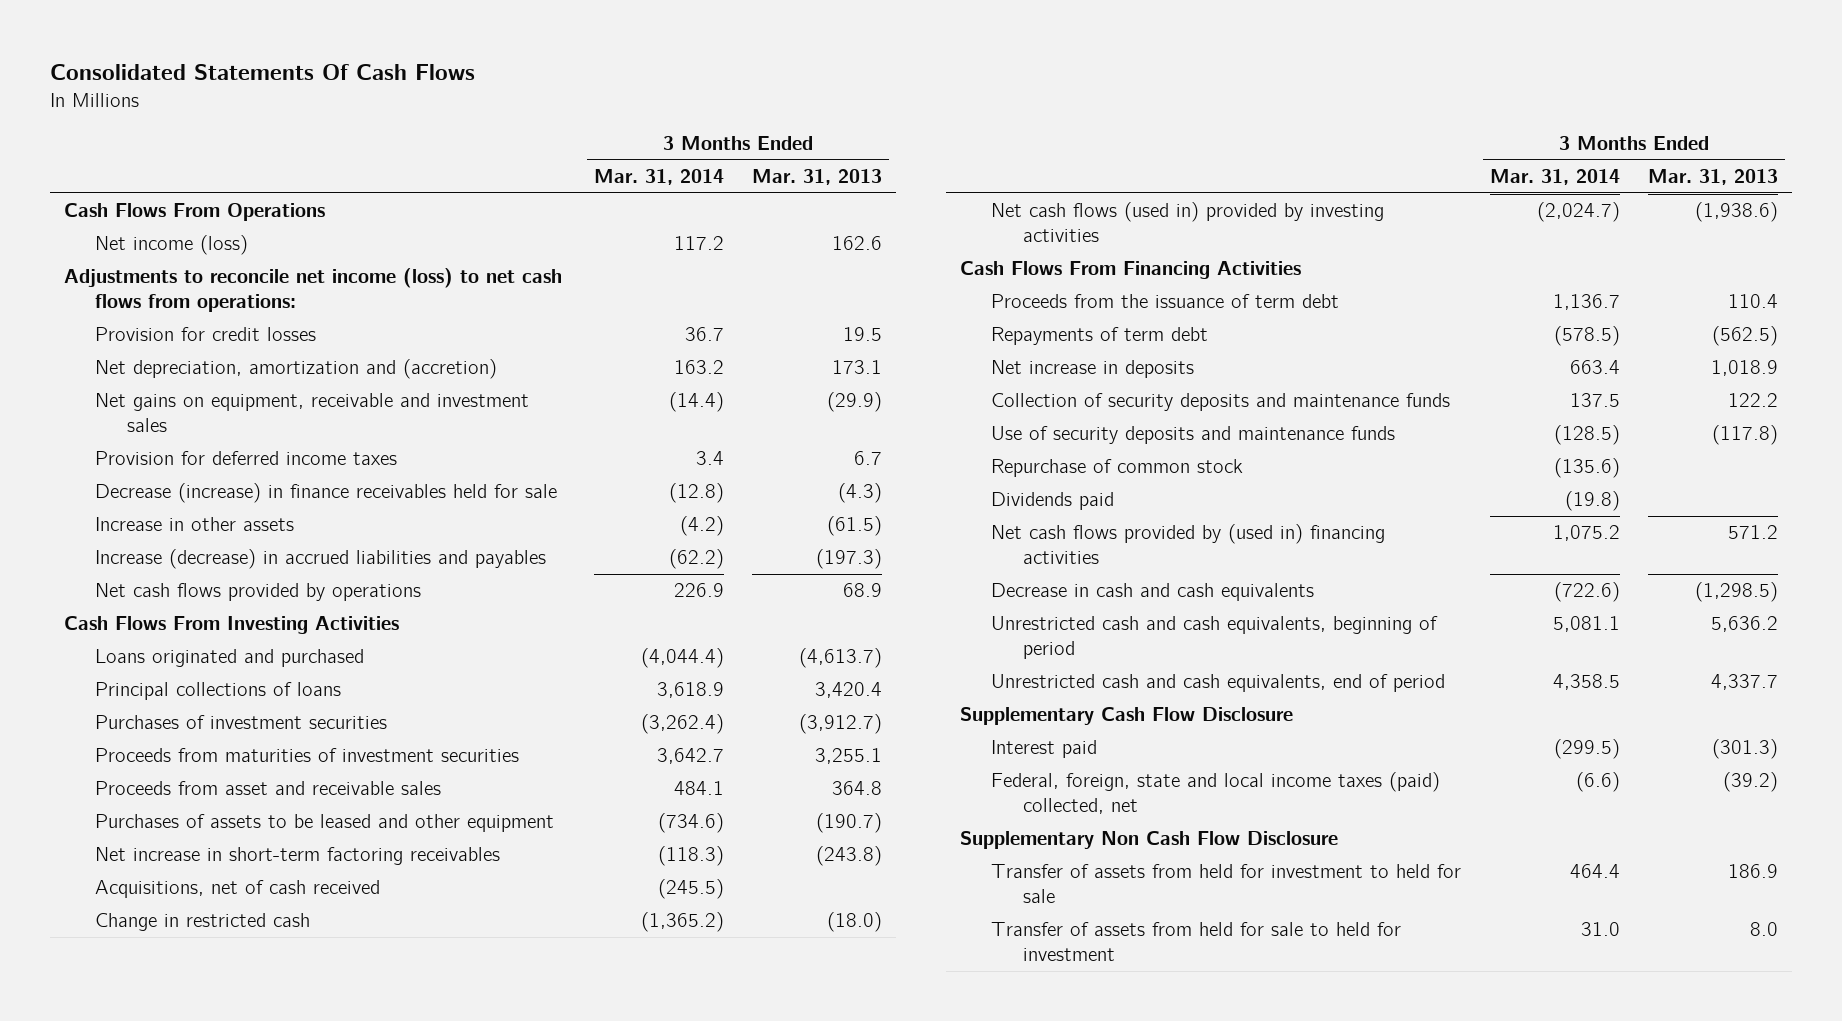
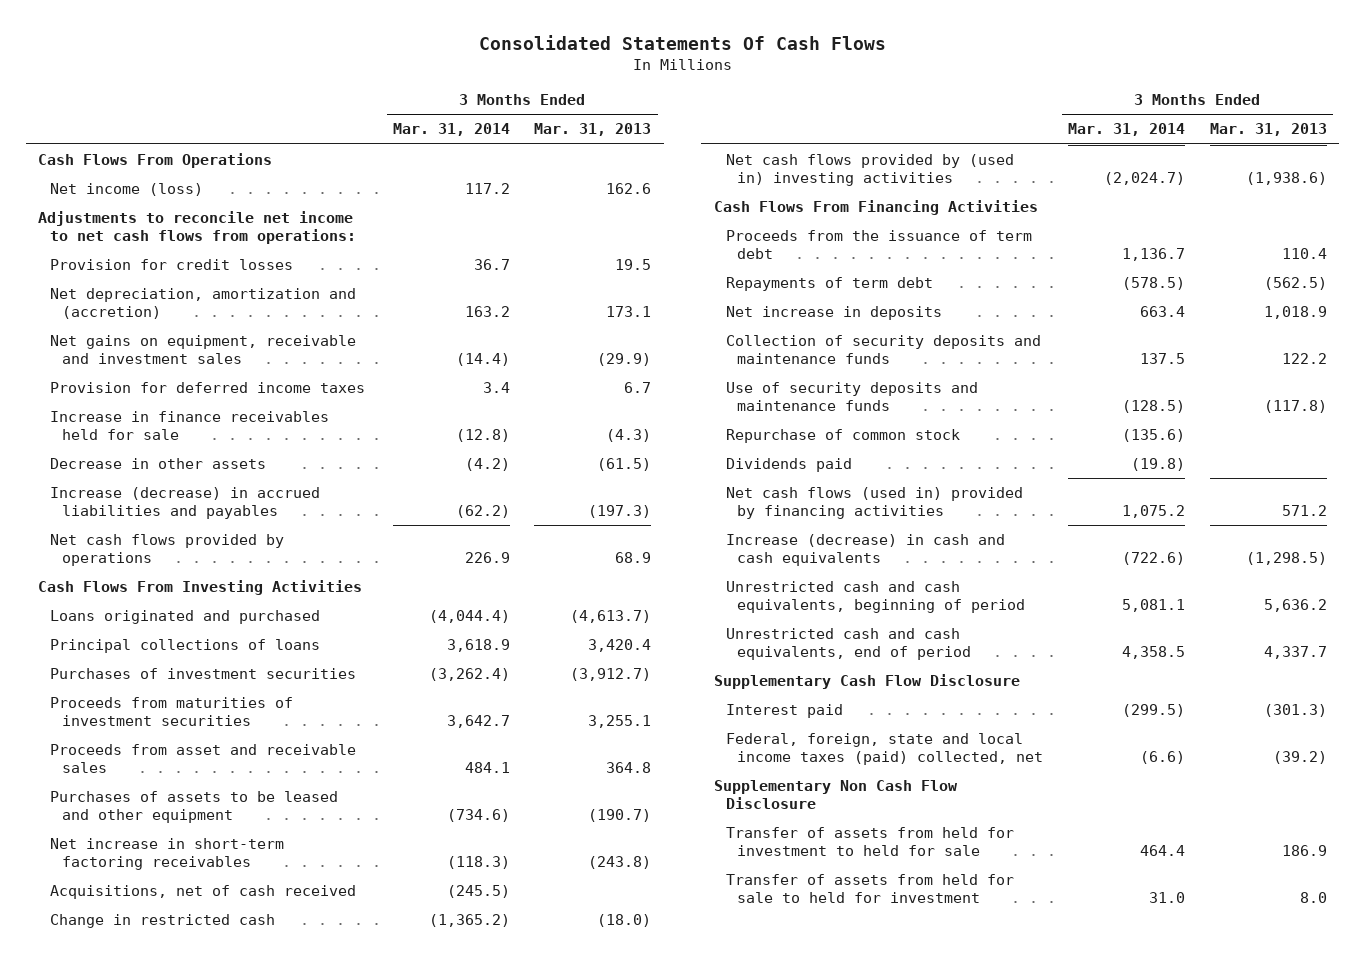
- Adjustments to reconcile net income (loss) to net cash flows from operations:
+ Adjustments to reconcile net income to net cash flows from operations:
- Decrease (increase) in finance receivables held for sale | (12.8) | (4.3)
- Increase in other assets | (4.2) | (61.5)
+ Increase in finance receivables held for sale | (12.8) | (4.3)
+ Decrease in other assets | (4.2) | (61.5)
- Net cash flows (used in) provided by investing activities | (2,024.7) | (1,938.6)
+ Net cash flows provided by (used in) investing activities | (2,024.7) | (1,938.6)
- Net cash flows provided by (used in) financing activities | 1,075.2 | 571.2
- Decrease in cash and cash equivalents | (722.6) | (1,298.5)
+ Net cash flows (used in) provided by financing activities | 1,075.2 | 571.2
+ Increase (decrease) in cash and cash equivalents | (722.6) | (1,298.5)

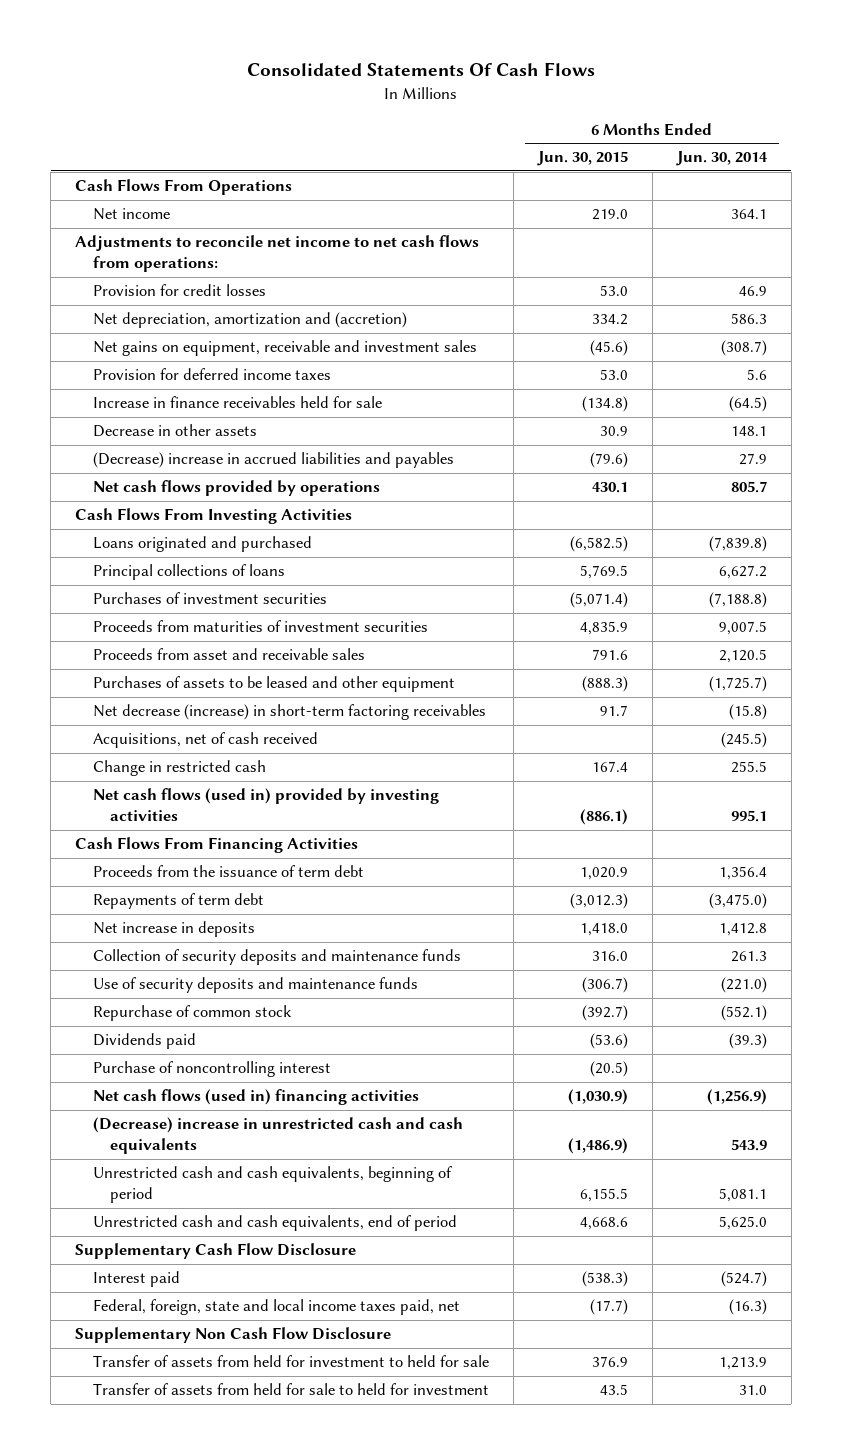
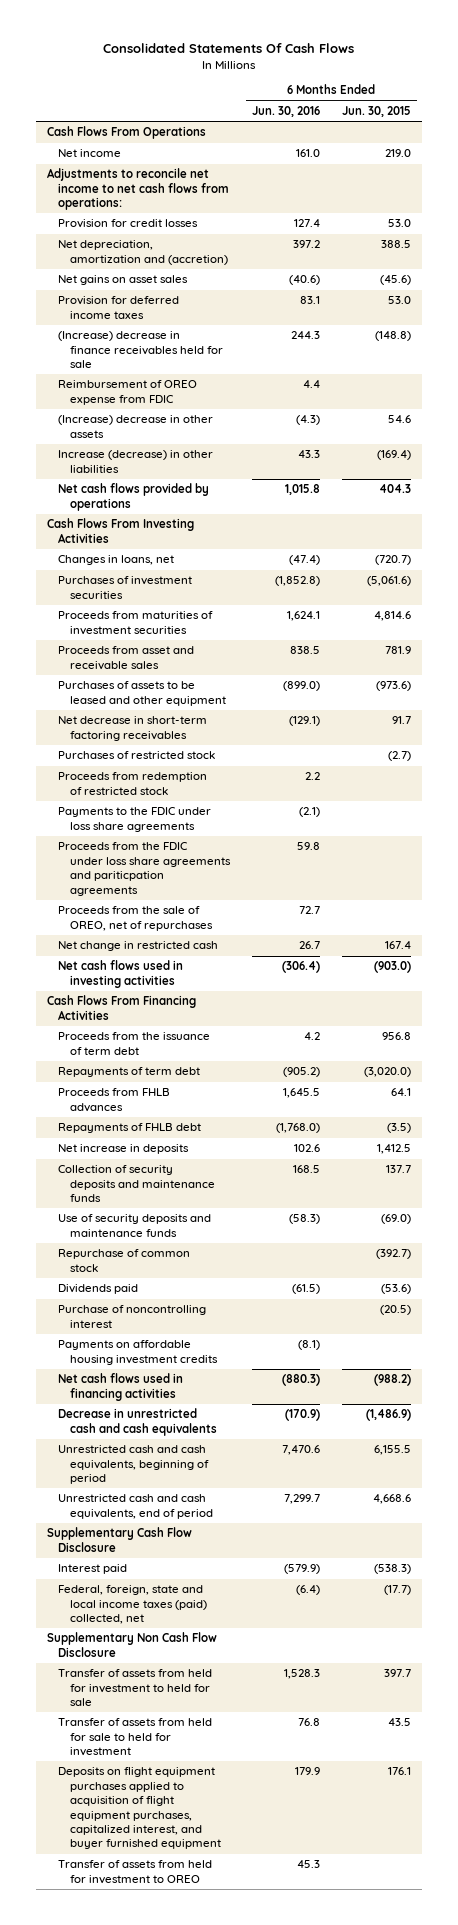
- | 6 Months Ended Jun. 30, 2015 | 6 Months Ended Jun. 30, 2014
+ | 6 Months Ended Jun. 30, 2016 | 6 Months Ended Jun. 30, 2015
- Net depreciation, amortization and (accretion) | 334.2 | 586.3
- Net gains on equipment, receivable and investment sales | (45.6) | (308.7)
+ Net depreciation, amortization and (accretion) | 397.2 | 388.5
+ Net gains on asset sales | (40.6) | (45.6)
- Increase in finance receivables held for sale | (134.8) | (64.5)
- Decrease in other assets | 30.9 | 148.1
- (Decrease) increase in accrued liabilities and payables | (79.6) | 27.9
- Net cash flows provided by operations | 430.1 | 805.7
+ (Increase) decrease in finance receivables held for sale | 244.3 | (148.8)
+ Reimbursement of OREO expense from FDIC | 4.4 |
+ (Increase) decrease in other assets | (4.3) | 54.6
+ Increase (decrease) in other liabilities | 43.3 | (169.4)
+ Net cash flows provided by operations | 1,015.8 | 404.3
- Loans originated and purchased | (6,582.5) | (7,839.8)
- Principal collections of loans | 5,769.5 | 6,627.2
- Purchases of investment securities | (5,071.4) | (7,188.8)
- Proceeds from maturities of investment securities | 4,835.9 | 9,007.5
- Proceeds from asset and receivable sales | 791.6 | 2,120.5
- Purchases of assets to be leased and other equipment | (888.3) | (1,725.7)
- Net decrease (increase) in short-term factoring receivables | 91.7 | (15.8)
- Acquisitions, net of cash received | | (245.5)
- Change in restricted cash | 167.4 | 255.5
- Net cash flows (used in) provided by investing activities | (886.1) | 995.1
+ Changes in loans, net | (47.4) | (720.7)
+ Purchases of investment securities | (1,852.8) | (5,061.6)
+ Proceeds from maturities of investment securities | 1,624.1 | 4,814.6
+ Proceeds from asset and receivable sales | 838.5 | 781.9
+ Purchases of assets to be leased and other equipment | (899.0) | (973.6)
+ Net decrease in short-term factoring receivables | (129.1) | 91.7
+ Purchases of restricted stock | | (2.7)
+ Proceeds from redemption of restricted stock | 2.2 |
+ Payments to the FDIC under loss share agreements | (2.1) |
+ Proceeds from the FDIC under loss share agreements and pariticpation agreements | 59.8 |
+ Proceeds from the sale of OREO, net of repurchases | 72.7 |
+ Net change in restricted cash | 26.7 | 167.4
+ Net cash flows used in investing activities | (306.4) | (903.0)
- Proceeds from the issuance of term debt | 1,020.9 | 1,356.4
- Repayments of term debt | (3,012.3) | (3,475.0)
- Net increase in deposits | 1,418.0 | 1,412.8
- Collection of security deposits and maintenance funds | 316.0 | 261.3
- Use of security deposits and maintenance funds | (306.7) | (221.0)
+ Proceeds from the issuance of term debt | 4.2 | 956.8
+ Repayments of term debt | (905.2) | (3,020.0)
+ Proceeds from FHLB advances | 1,645.5 | 64.1
+ Repayments of FHLB debt | (1,768.0) | (3.5)
+ Net increase in deposits | 102.6 | 1,412.5
+ Collection of security deposits and maintenance funds | 168.5 | 137.7
+ Use of security deposits and maintenance funds | (58.3) | (69.0)
- Net cash flows (used in) financing activities | (1,030.9) | (1,256.9)
- (Decrease) increase in unrestricted cash and cash equivalents | (1,486.9) | 543.9
+ Payments on affordable housing investment credits | (8.1) |
+ Net cash flows used in financing activities | (880.3) | (988.2)
+ Decrease in unrestricted cash and cash equivalents | (170.9) | (1,486.9)
- Federal, foreign, state and local income taxes paid, net | (17.7) | (16.3)
+ Federal, foreign, state and local income taxes (paid) collected, net | (6.4) | (17.7)
- Transfer of assets from held for investment to held for sale | 376.9 | 1,213.9
+ Transfer of assets from held for investment to held for sale | 1,528.3 | 397.7
+ Deposits on flight equipment purchases applied to acquisition of flight equipment purchases, capitalized interest, and buyer furnished equipment | 179.9 | 176.1
+ Transfer of assets from held for investment to OREO | 45.3 |

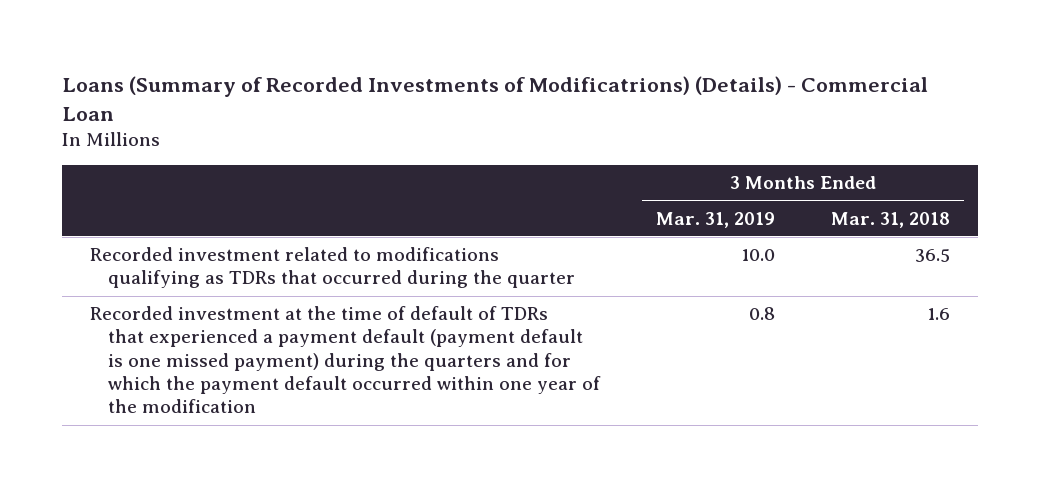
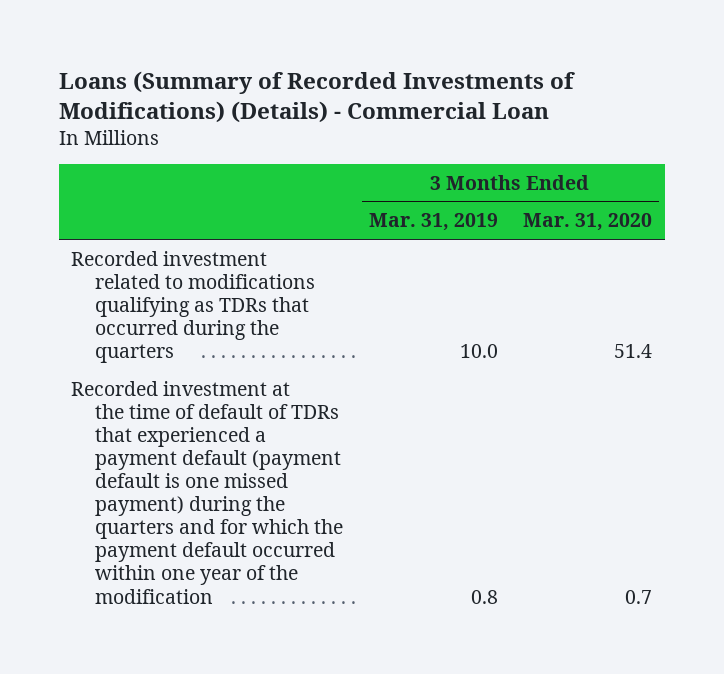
- Loans (Summary of Recorded Investments of Modificatrions) (Details) - Commercial Loan
+ Loans (Summary of Recorded Investments of Modifications) (Details) - Commercial Loan
- | 3 Months Ended Mar. 31, 2019 | 3 Months Ended Mar. 31, 2018
+ | 3 Months Ended Mar. 31, 2019 | 3 Months Ended Mar. 31, 2020
- Recorded investment related to modifications qualifying as TDRs that occurred during the quarter | 10.0 | 36.5
+ Recorded investment related to modifications qualifying as TDRs that occurred during the quarters | 10.0 | 51.4

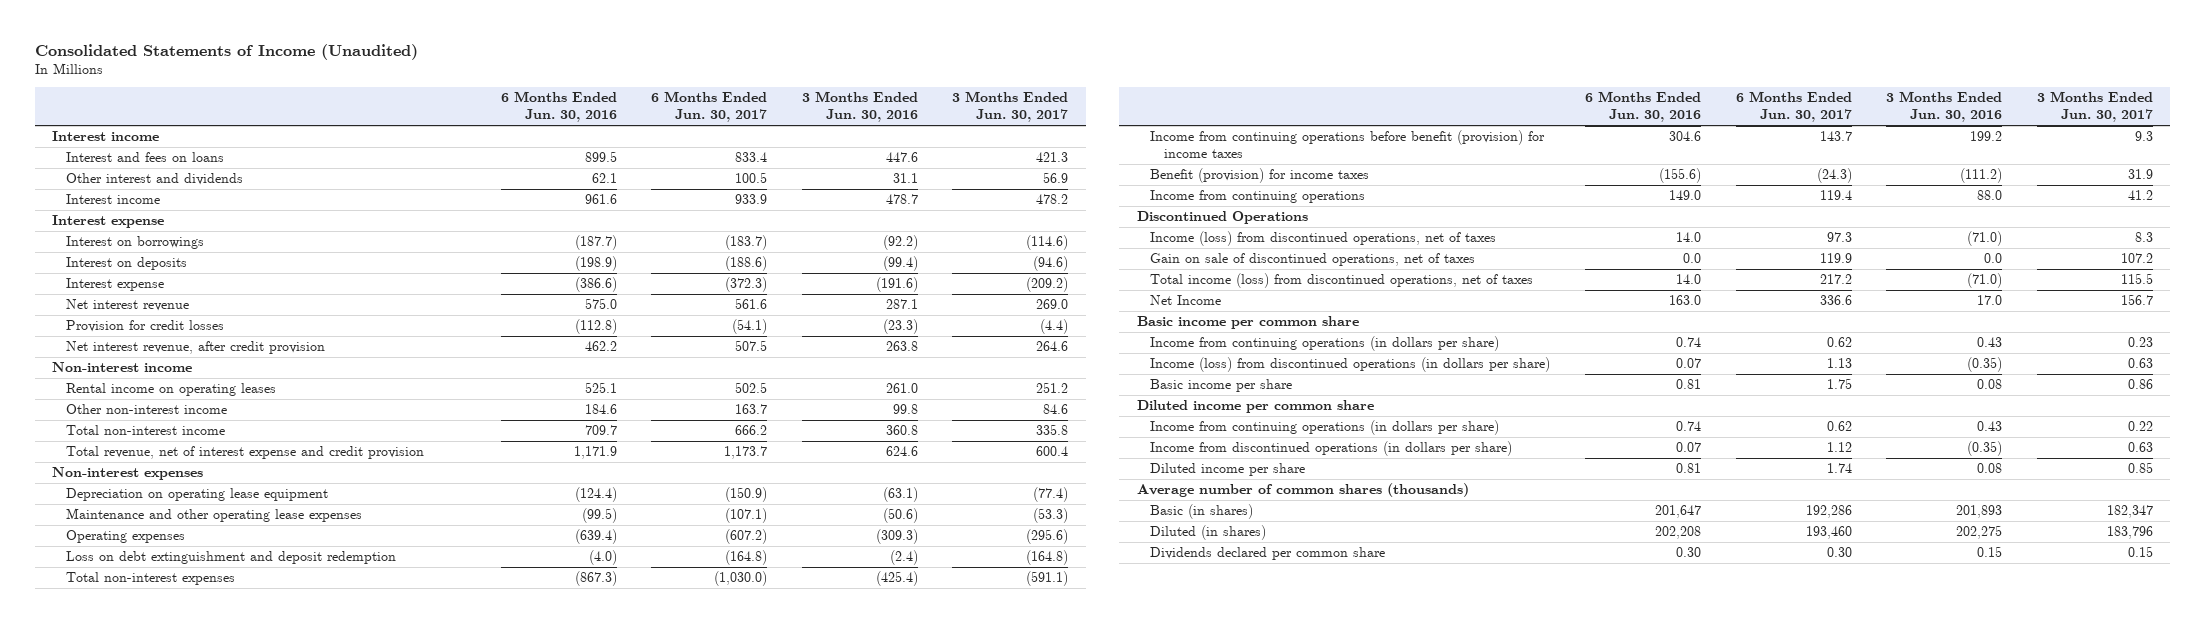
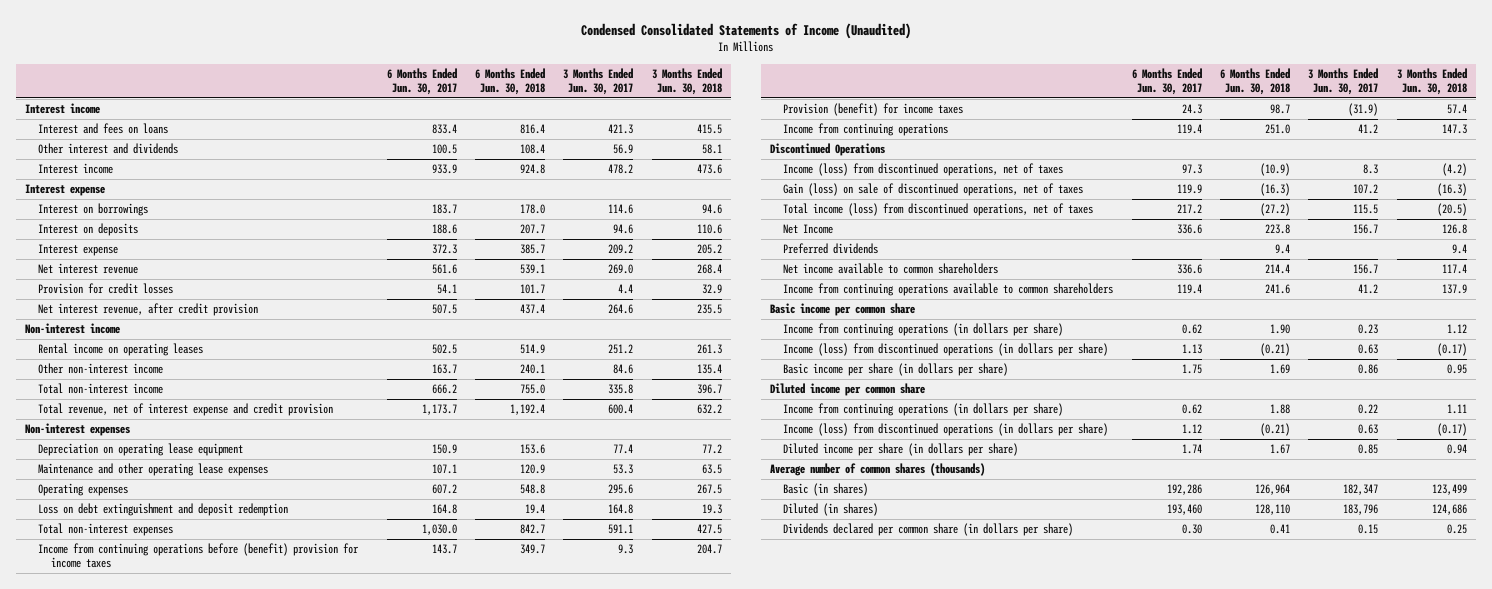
- Consolidated Statements of Income (Unaudited)
+ Condensed Consolidated Statements of Income (Unaudited)
- | 6 Months Ended Jun. 30, 2016 | 6 Months Ended Jun. 30, 2017 | 3 Months Ended Jun. 30, 2016 | 3 Months Ended Jun. 30, 2017
+ | 6 Months Ended Jun. 30, 2017 | 6 Months Ended Jun. 30, 2018 | 3 Months Ended Jun. 30, 2017 | 3 Months Ended Jun. 30, 2018
- Interest on borrowings | (187.7) | (183.7) | (92.2) | (114.6)
- Interest on deposits | (198.9) | (188.6) | (99.4) | (94.6)
- Interest expense | (386.6) | (372.3) | (191.6) | (209.2)
+ Interest on borrowings | 183.7 | 178.0 | 114.6 | 94.6
+ Interest on deposits | 188.6 | 207.7 | 94.6 | 110.6
+ Interest expense | 372.3 | 385.7 | 209.2 | 205.2
- Provision for credit losses | (112.8) | (54.1) | (23.3) | (4.4)
+ Provision for credit losses | 54.1 | 101.7 | 4.4 | 32.9
- Depreciation on operating lease equipment | (124.4) | (150.9) | (63.1) | (77.4)
- Maintenance and other operating lease expenses | (99.5) | (107.1) | (50.6) | (53.3)
- Operating expenses | (639.4) | (607.2) | (309.3) | (295.6)
- Loss on debt extinguishment and deposit redemption | (4.0) | (164.8) | (2.4) | (164.8)
- Total non-interest expenses | (867.3) | (1,030.0) | (425.4) | (591.1)
- Income from continuing operations before benefit (provision) for income taxes | 304.6 | 143.7 | 199.2 | 9.3
- Benefit (provision) for income taxes | (155.6) | (24.3) | (111.2) | 31.9
+ Depreciation on operating lease equipment | 150.9 | 153.6 | 77.4 | 77.2
+ Maintenance and other operating lease expenses | 107.1 | 120.9 | 53.3 | 63.5
+ Operating expenses | 607.2 | 548.8 | 295.6 | 267.5
+ Loss on debt extinguishment and deposit redemption | 164.8 | 19.4 | 164.8 | 19.3
+ Total non-interest expenses | 1,030.0 | 842.7 | 591.1 | 427.5
+ Income from continuing operations before (benefit) provision for income taxes | 143.7 | 349.7 | 9.3 | 204.7
+ Provision (benefit) for income taxes | 24.3 | 98.7 | (31.9) | 57.4
- Gain on sale of discontinued operations, net of taxes | 0.0 | 119.9 | 0.0 | 107.2
+ Gain (loss) on sale of discontinued operations, net of taxes | 119.9 | (16.3) | 107.2 | (16.3)
+ Preferred dividends | | 9.4 | | 9.4
+ Net income available to common shareholders | 336.6 | 214.4 | 156.7 | 117.4
+ Income from continuing operations available to common shareholders | 119.4 | 241.6 | 41.2 | 137.9
- Basic income per share | 0.81 | 1.75 | 0.08 | 0.86
+ Basic income per share (in dollars per share) | 1.75 | 1.69 | 0.86 | 0.95
- Income from discontinued operations (in dollars per share) | 0.07 | 1.12 | (0.35) | 0.63
- Diluted income per share | 0.81 | 1.74 | 0.08 | 0.85
+ Income (loss) from discontinued operations (in dollars per share) | 1.12 | (0.21) | 0.63 | (0.17)
+ Diluted income per share (in dollars per share) | 1.74 | 1.67 | 0.85 | 0.94
- Dividends declared per common share | 0.30 | 0.30 | 0.15 | 0.15
+ Dividends declared per common share (in dollars per share) | 0.30 | 0.41 | 0.15 | 0.25

